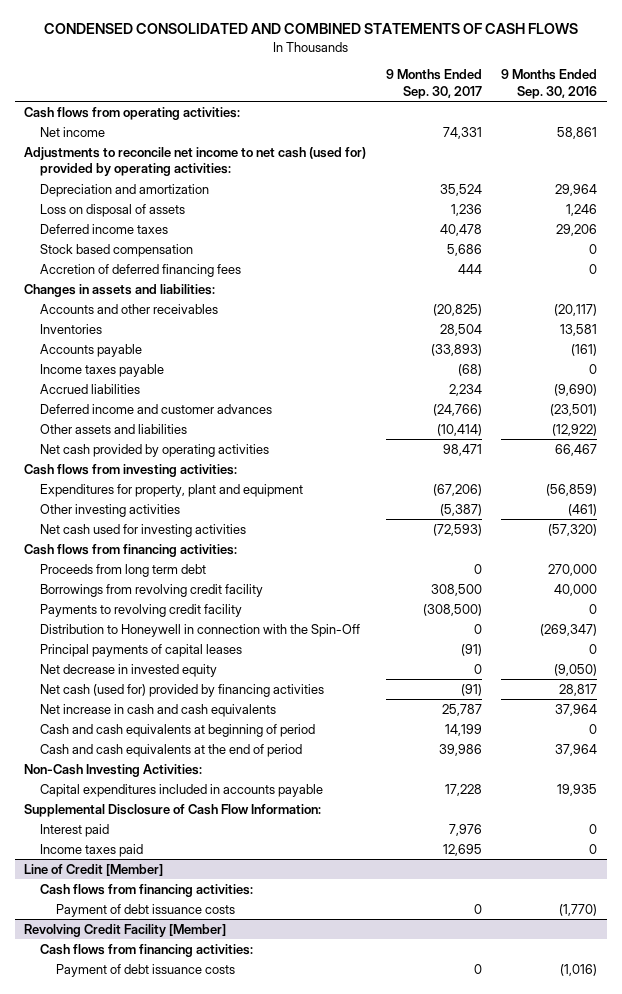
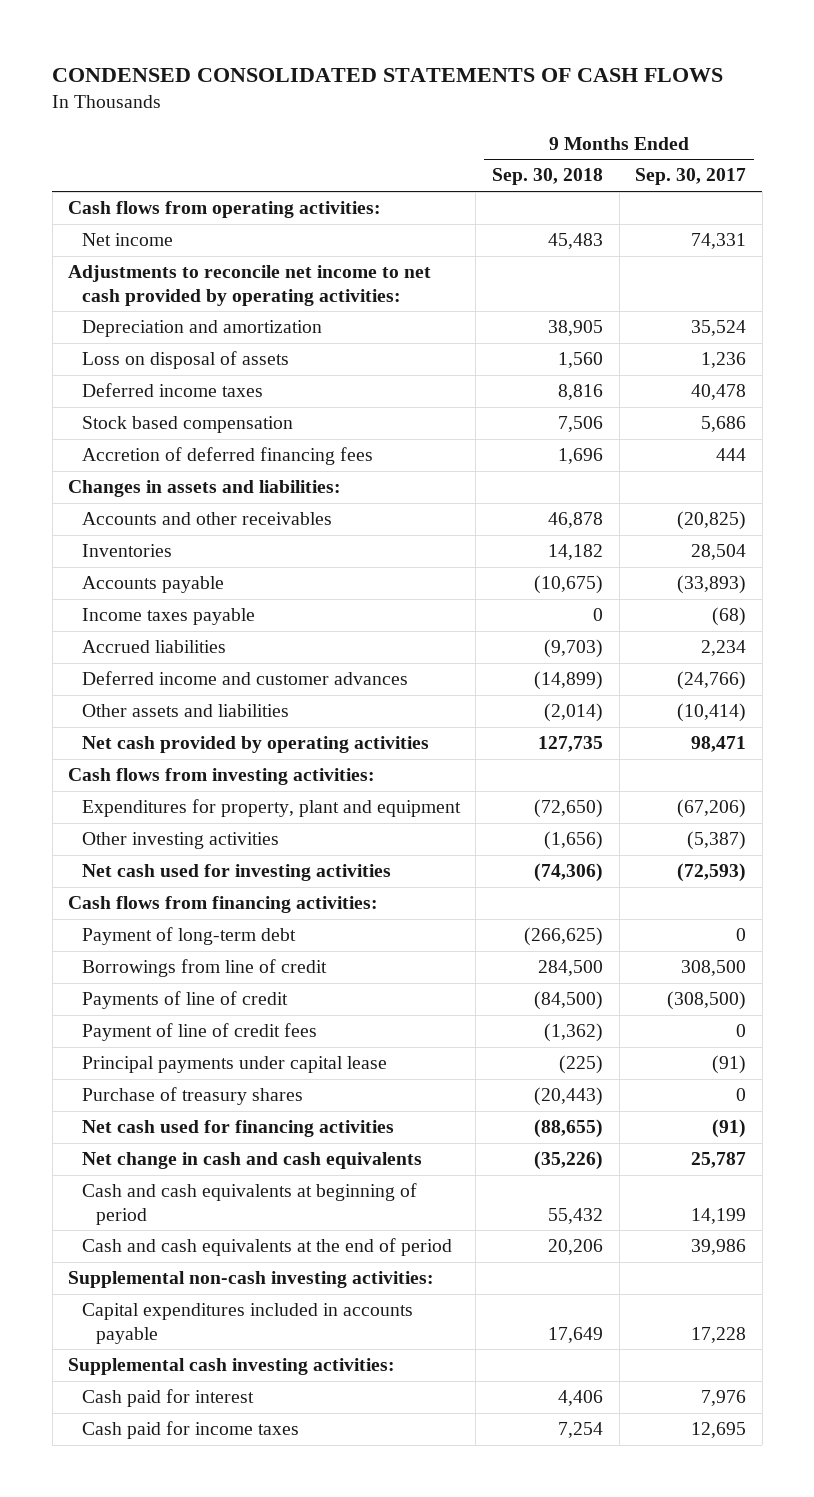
- CONDENSED CONSOLIDATED AND COMBINED STATEMENTS OF CASH FLOWS
+ CONDENSED CONSOLIDATED STATEMENTS OF CASH FLOWS
- | 9 Months Ended Sep. 30, 2017 | 9 Months Ended Sep. 30, 2016
+ | 9 Months Ended Sep. 30, 2018 | 9 Months Ended Sep. 30, 2017
- Adjustments to reconcile net income to net cash (used for) provided by operating activities:
+ Adjustments to reconcile net income to net cash provided by operating activities:
- Proceeds from long term debt | 0 | 270,000
- Borrowings from revolving credit facility | 308,500 | 40,000
- Payments to revolving credit facility | (308,500) | 0
- Distribution to Honeywell in connection with the Spin-Off | 0 | (269,347)
- Principal payments of capital leases | (91) | 0
- Net decrease in invested equity | 0 | (9,050)
- Net cash (used for) provided by financing activities | (91) | 28,817
- Net increase in cash and cash equivalents | 25,787 | 37,964
+ Payment of long-term debt | (266,625) | 0
+ Borrowings from line of credit | 284,500 | 308,500
+ Payments of line of credit | (84,500) | (308,500)
+ Payment of line of credit fees | (1,362) | 0
+ Principal payments under capital lease | (225) | (91)
+ Purchase of treasury shares | (20,443) | 0
+ Net cash used for financing activities | (88,655) | (91)
+ Net change in cash and cash equivalents | (35,226) | 25,787
- Non-Cash Investing Activities:
+ Supplemental non-cash investing activities:
- Supplemental Disclosure of Cash Flow Information:
- Interest paid | 7,976 | 0
- Income taxes paid | 12,695 | 0
- Line of Credit [Member]
- Cash flows from financing activities:
- Payment of debt issuance costs | 0 | (1,770)
- Revolving Credit Facility [Member]
- Cash flows from financing activities:
- Payment of debt issuance costs | 0 | (1,016)
+ Supplemental cash investing activities:
+ Cash paid for interest | 4,406 | 7,976
+ Cash paid for income taxes | 7,254 | 12,695

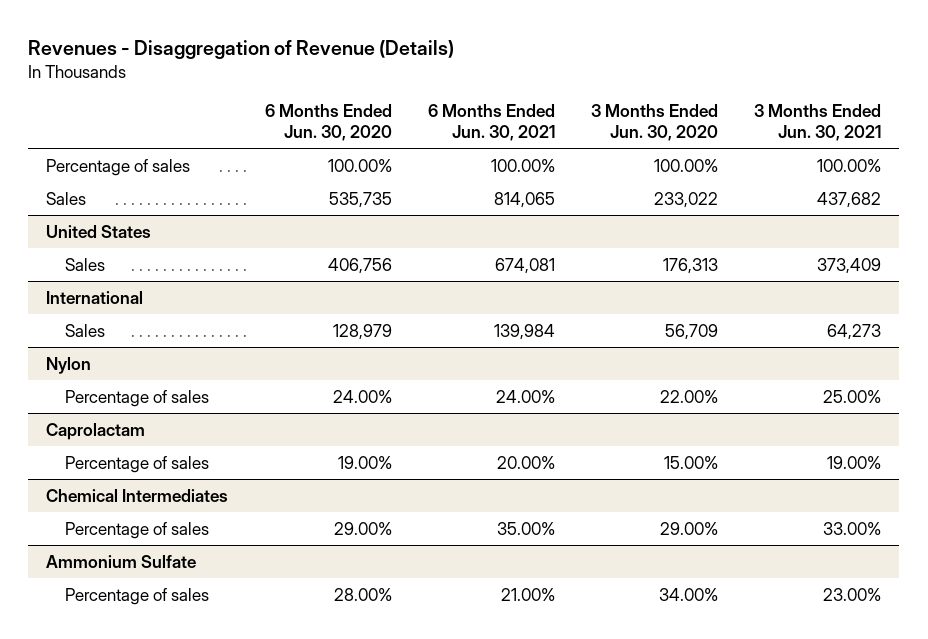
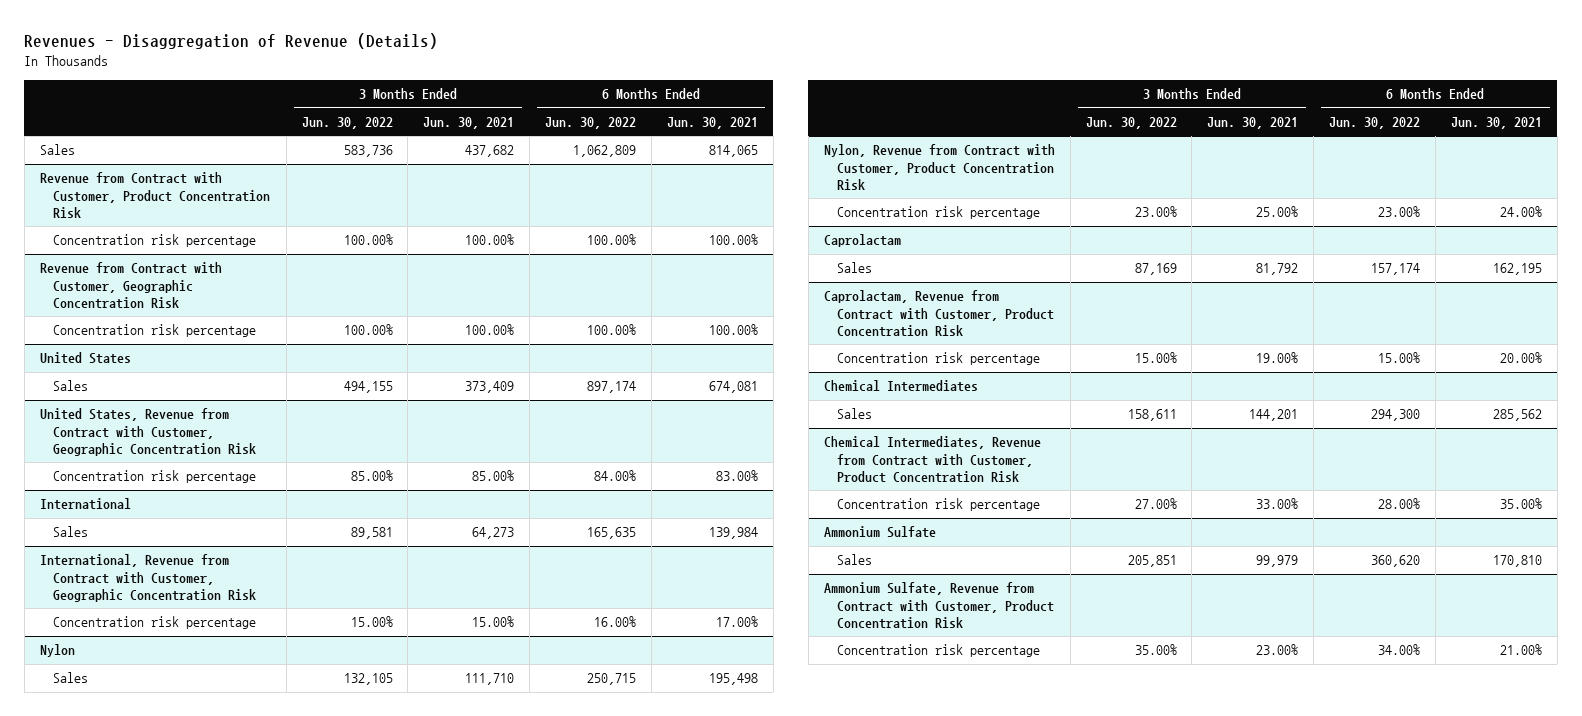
- | 6 Months Ended Jun. 30, 2020 | 6 Months Ended Jun. 30, 2021 | 3 Months Ended Jun. 30, 2020 | 3 Months Ended Jun. 30, 2021
+ | 3 Months Ended Jun. 30, 2022 | 3 Months Ended Jun. 30, 2021 | 6 Months Ended Jun. 30, 2022 | 6 Months Ended Jun. 30, 2021
- Percentage of sales | 100.00% | 100.00% | 100.00% | 100.00%
+ Revenue from Contract with Customer, Product Concentration Risk
+ Concentration risk percentage | 100.00% | 100.00% | 100.00% | 100.00%
+ Revenue from Contract with Customer, Geographic Concentration Risk
+ Concentration risk percentage | 100.00% | 100.00% | 100.00% | 100.00%
+ United States, Revenue from Contract with Customer, Geographic Concentration Risk
+ Concentration risk percentage | 85.00% | 85.00% | 84.00% | 83.00%
+ International, Revenue from Contract with Customer, Geographic Concentration Risk
+ Concentration risk percentage | 15.00% | 15.00% | 16.00% | 17.00%
@ Nylon
- Percentage of sales | 24.00% | 24.00% | 22.00% | 25.00%
+ Sales | 132,105 | 111,710 | 250,715 | 195,498
+ Nylon, Revenue from Contract with Customer, Product Concentration Risk
+ Concentration risk percentage | 23.00% | 25.00% | 23.00% | 24.00%
@ Caprolactam
- Percentage of sales | 19.00% | 20.00% | 15.00% | 19.00%
+ Sales | 87,169 | 81,792 | 157,174 | 162,195
+ Caprolactam, Revenue from Contract with Customer, Product Concentration Risk
+ Concentration risk percentage | 15.00% | 19.00% | 15.00% | 20.00%
@ Chemical Intermediates
- Percentage of sales | 29.00% | 35.00% | 29.00% | 33.00%
+ Sales | 158,611 | 144,201 | 294,300 | 285,562
+ Chemical Intermediates, Revenue from Contract with Customer, Product Concentration Risk
+ Concentration risk percentage | 27.00% | 33.00% | 28.00% | 35.00%
@ Ammonium Sulfate
- Percentage of sales | 28.00% | 21.00% | 34.00% | 23.00%
+ Sales | 205,851 | 99,979 | 360,620 | 170,810
+ Ammonium Sulfate, Revenue from Contract with Customer, Product Concentration Risk
+ Concentration risk percentage | 35.00% | 23.00% | 34.00% | 21.00%

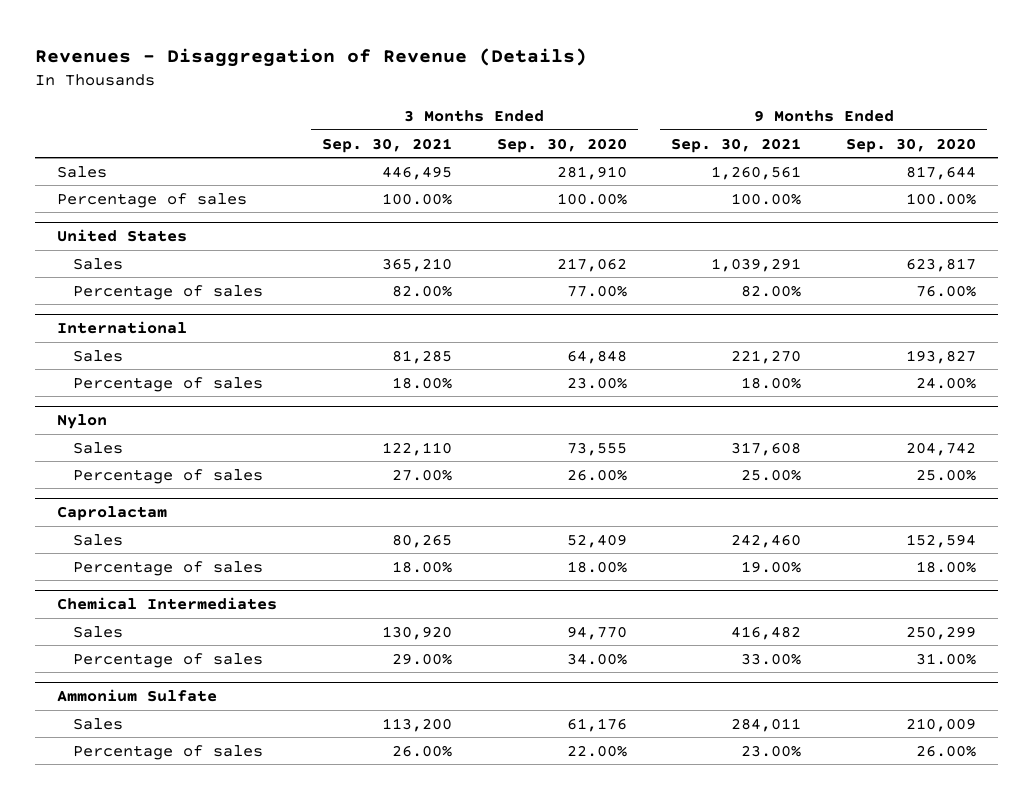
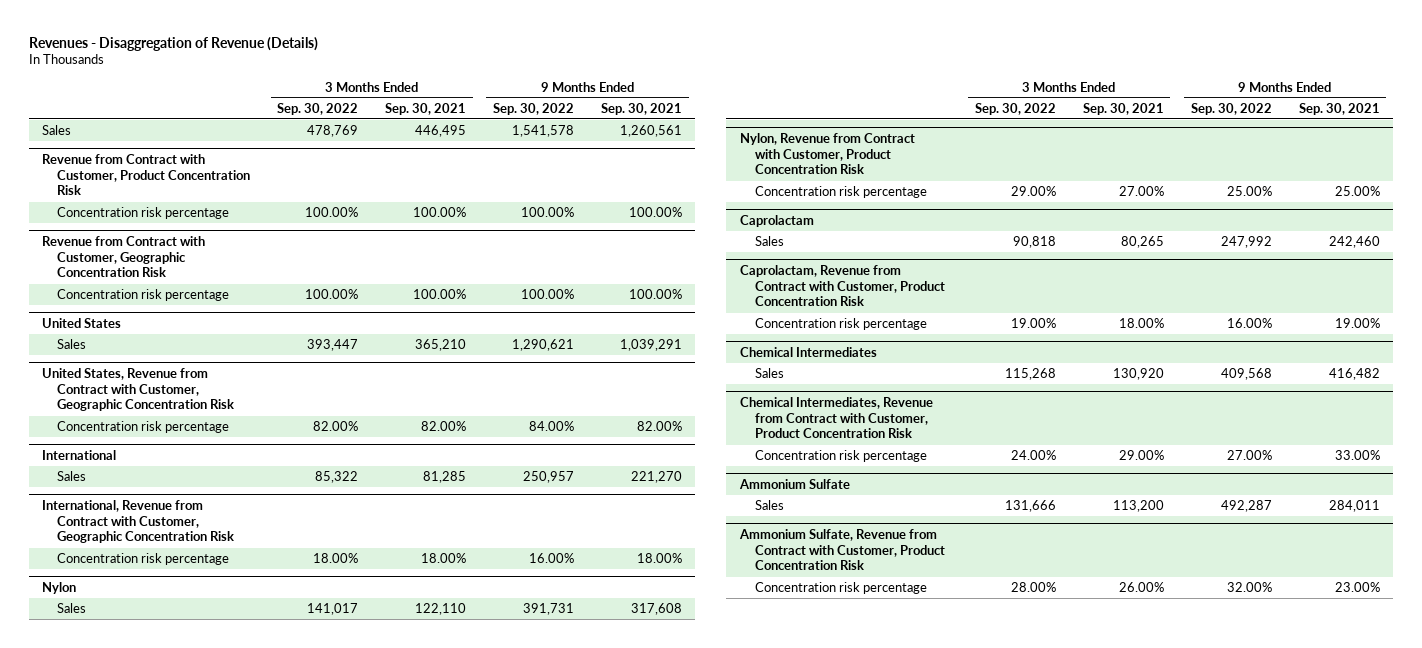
- | 3 Months Ended Sep. 30, 2021 | 3 Months Ended Sep. 30, 2020 | 9 Months Ended Sep. 30, 2021 | 9 Months Ended Sep. 30, 2020
+ | 3 Months Ended Sep. 30, 2022 | 3 Months Ended Sep. 30, 2021 | 9 Months Ended Sep. 30, 2022 | 9 Months Ended Sep. 30, 2021
- Percentage of sales | 100.00% | 100.00% | 100.00% | 100.00%
+ Revenue from Contract with Customer, Product Concentration Risk
+ Concentration risk percentage | 100.00% | 100.00% | 100.00% | 100.00%
+ Revenue from Contract with Customer, Geographic Concentration Risk
+ Concentration risk percentage | 100.00% | 100.00% | 100.00% | 100.00%
@ United States
- Percentage of sales | 82.00% | 77.00% | 82.00% | 76.00%
+ United States, Revenue from Contract with Customer, Geographic Concentration Risk
+ Concentration risk percentage | 82.00% | 82.00% | 84.00% | 82.00%
@ International
- Percentage of sales | 18.00% | 23.00% | 18.00% | 24.00%
+ International, Revenue from Contract with Customer, Geographic Concentration Risk
+ Concentration risk percentage | 18.00% | 18.00% | 16.00% | 18.00%
@ Nylon
- Percentage of sales | 27.00% | 26.00% | 25.00% | 25.00%
+ Nylon, Revenue from Contract with Customer, Product Concentration Risk
+ Concentration risk percentage | 29.00% | 27.00% | 25.00% | 25.00%
@ Caprolactam
- Percentage of sales | 18.00% | 18.00% | 19.00% | 18.00%
+ Caprolactam, Revenue from Contract with Customer, Product Concentration Risk
+ Concentration risk percentage | 19.00% | 18.00% | 16.00% | 19.00%
@ Chemical Intermediates
- Percentage of sales | 29.00% | 34.00% | 33.00% | 31.00%
+ Chemical Intermediates, Revenue from Contract with Customer, Product Concentration Risk
+ Concentration risk percentage | 24.00% | 29.00% | 27.00% | 33.00%
@ Ammonium Sulfate
- Percentage of sales | 26.00% | 22.00% | 23.00% | 26.00%
+ Ammonium Sulfate, Revenue from Contract with Customer, Product Concentration Risk
+ Concentration risk percentage | 28.00% | 26.00% | 32.00% | 23.00%

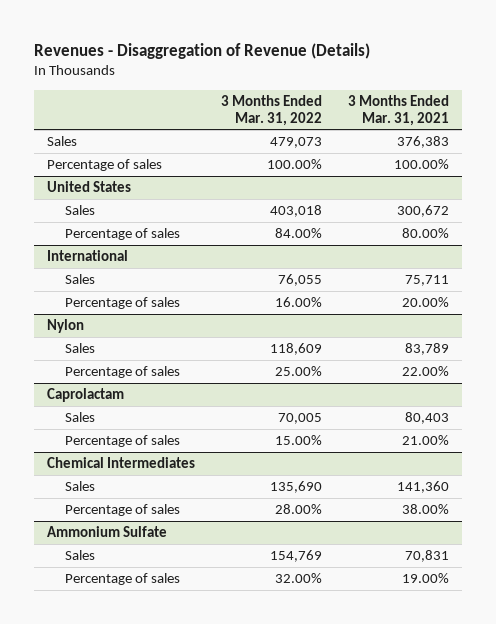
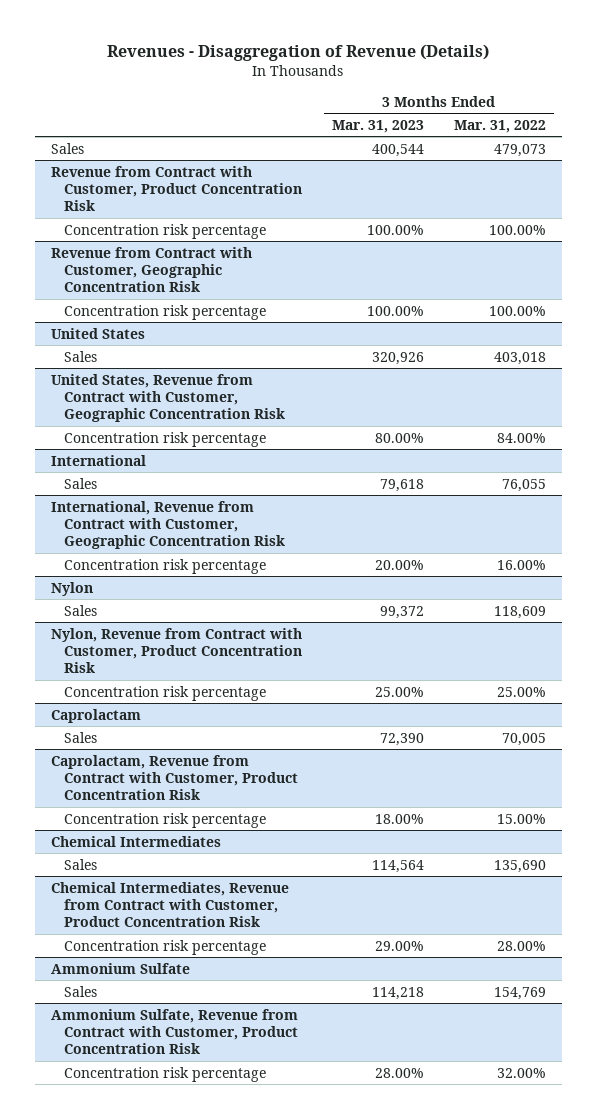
- | 3 Months Ended Mar. 31, 2022 | 3 Months Ended Mar. 31, 2021
+ | 3 Months Ended Mar. 31, 2023 | 3 Months Ended Mar. 31, 2022
- Percentage of sales | 100.00% | 100.00%
+ Revenue from Contract with Customer, Product Concentration Risk
+ Concentration risk percentage | 100.00% | 100.00%
+ Revenue from Contract with Customer, Geographic Concentration Risk
+ Concentration risk percentage | 100.00% | 100.00%
@ United States
- Percentage of sales | 84.00% | 80.00%
+ United States, Revenue from Contract with Customer, Geographic Concentration Risk
+ Concentration risk percentage | 80.00% | 84.00%
@ International
- Percentage of sales | 16.00% | 20.00%
+ International, Revenue from Contract with Customer, Geographic Concentration Risk
+ Concentration risk percentage | 20.00% | 16.00%
@ Nylon
- Percentage of sales | 25.00% | 22.00%
+ Nylon, Revenue from Contract with Customer, Product Concentration Risk
+ Concentration risk percentage | 25.00% | 25.00%
@ Caprolactam
- Percentage of sales | 15.00% | 21.00%
+ Caprolactam, Revenue from Contract with Customer, Product Concentration Risk
+ Concentration risk percentage | 18.00% | 15.00%
@ Chemical Intermediates
- Percentage of sales | 28.00% | 38.00%
+ Chemical Intermediates, Revenue from Contract with Customer, Product Concentration Risk
+ Concentration risk percentage | 29.00% | 28.00%
@ Ammonium Sulfate
- Percentage of sales | 32.00% | 19.00%
+ Ammonium Sulfate, Revenue from Contract with Customer, Product Concentration Risk
+ Concentration risk percentage | 28.00% | 32.00%

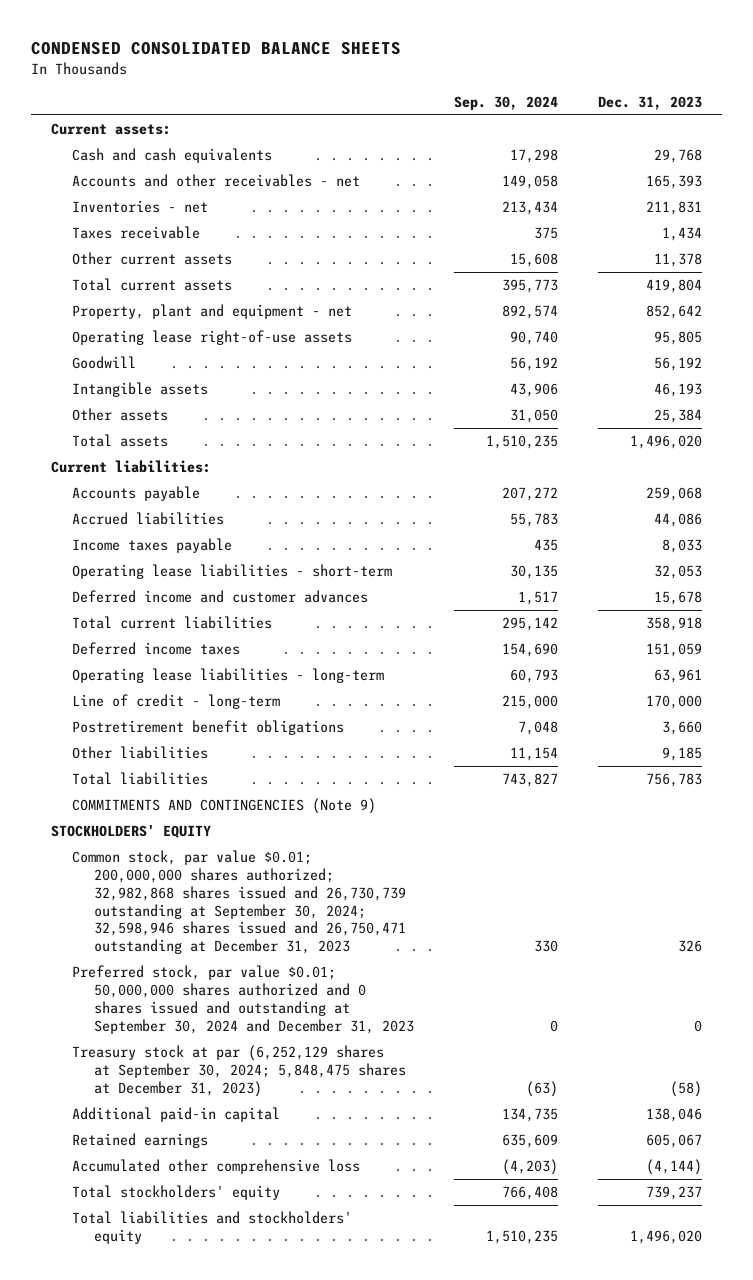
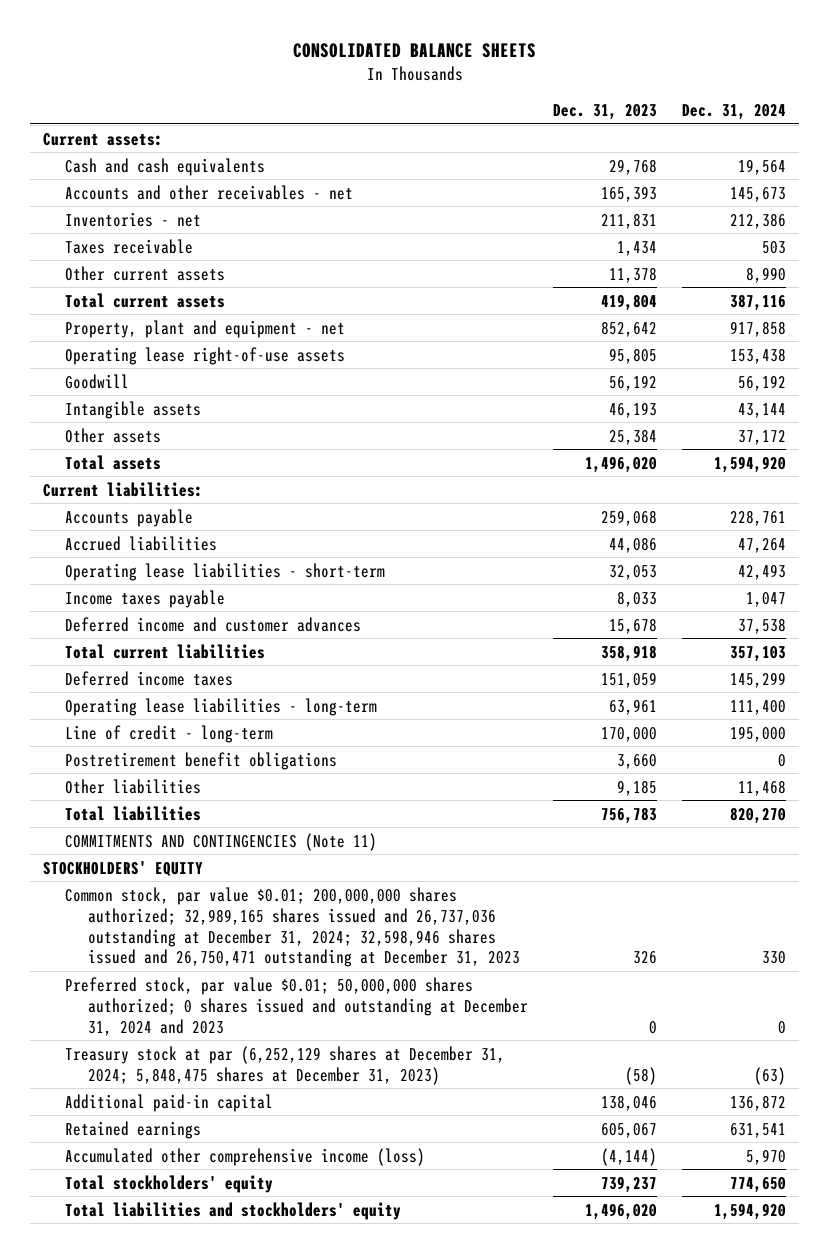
- CONDENSED CONSOLIDATED BALANCE SHEETS
+ CONSOLIDATED BALANCE SHEETS
- | Sep. 30, 2024 | Dec. 31, 2023
+ | Dec. 31, 2023 | Dec. 31, 2024
moved down: Income taxes payable | 8,033 | 1,047
- COMMITMENTS AND CONTINGENCIES (Note 9)
+ COMMITMENTS AND CONTINGENCIES (Note 11)
- Common stock, par value $0.01; 200,000,000 shares authorized; 32,982,868 shares issued and 26,730,739 outstanding at September 30, 2024; 32,598,946 shares issued and 26,750,471 outstanding at December 31, 2023 | 330 | 326
- Preferred stock, par value $0.01; 50,000,000 shares authorized and 0 shares issued and outstanding at September 30, 2024 and December 31, 2023 | 0 | 0
- Treasury stock at par (6,252,129 shares at September 30, 2024; 5,848,475 shares at December 31, 2023) | (63) | (58)
+ Common stock, par value $0.01; 200,000,000 shares authorized; 32,989,165 shares issued and 26,737,036 outstanding at December 31, 2024; 32,598,946 shares issued and 26,750,471 outstanding at December 31, 2023 | 326 | 330
+ Preferred stock, par value $0.01; 50,000,000 shares authorized; 0 shares issued and outstanding at December 31, 2024 and 2023 | 0 | 0
+ Treasury stock at par (6,252,129 shares at December 31, 2024; 5,848,475 shares at December 31, 2023) | (58) | (63)
- Accumulated other comprehensive loss | (4,203) | (4,144)
+ Accumulated other comprehensive income (loss) | (4,144) | 5,970

